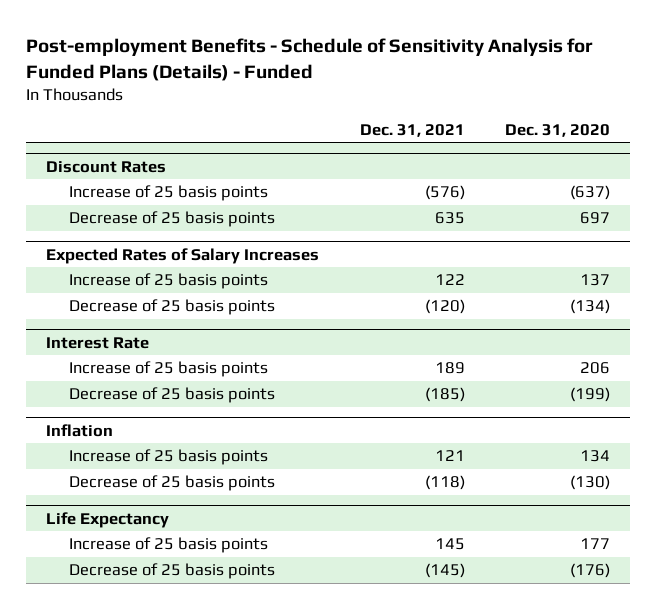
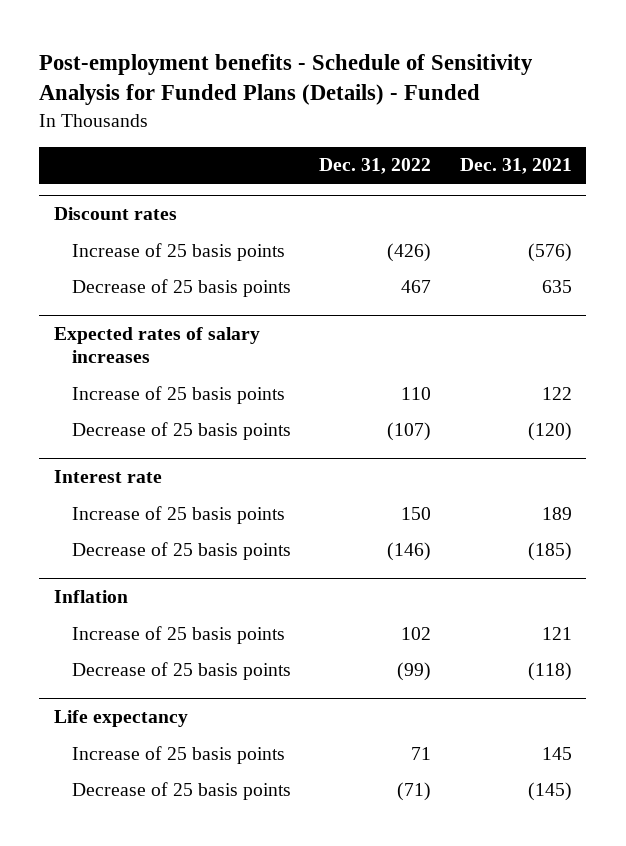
- Post-employment Benefits - Schedule of Sensitivity Analysis for Funded Plans (Details) - Funded
+ Post-employment benefits - Schedule of Sensitivity Analysis for Funded Plans (Details) - Funded
- | Dec. 31, 2021 | Dec. 31, 2020
+ | Dec. 31, 2022 | Dec. 31, 2021
- Discount Rates
+ Discount rates
- Expected Rates of Salary Increases
+ Expected rates of salary increases
- Interest Rate
+ Interest rate
- Life Expectancy
+ Life expectancy

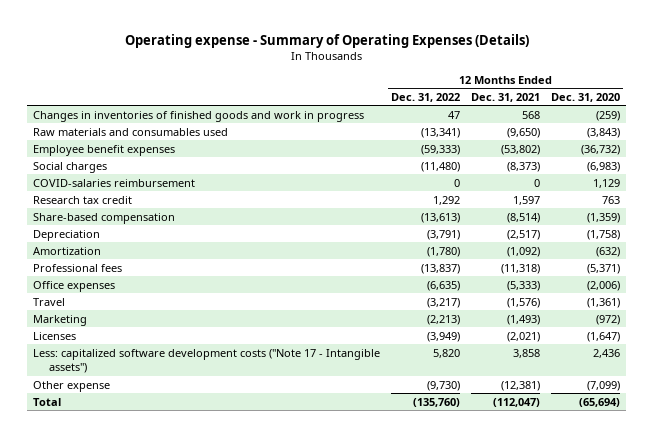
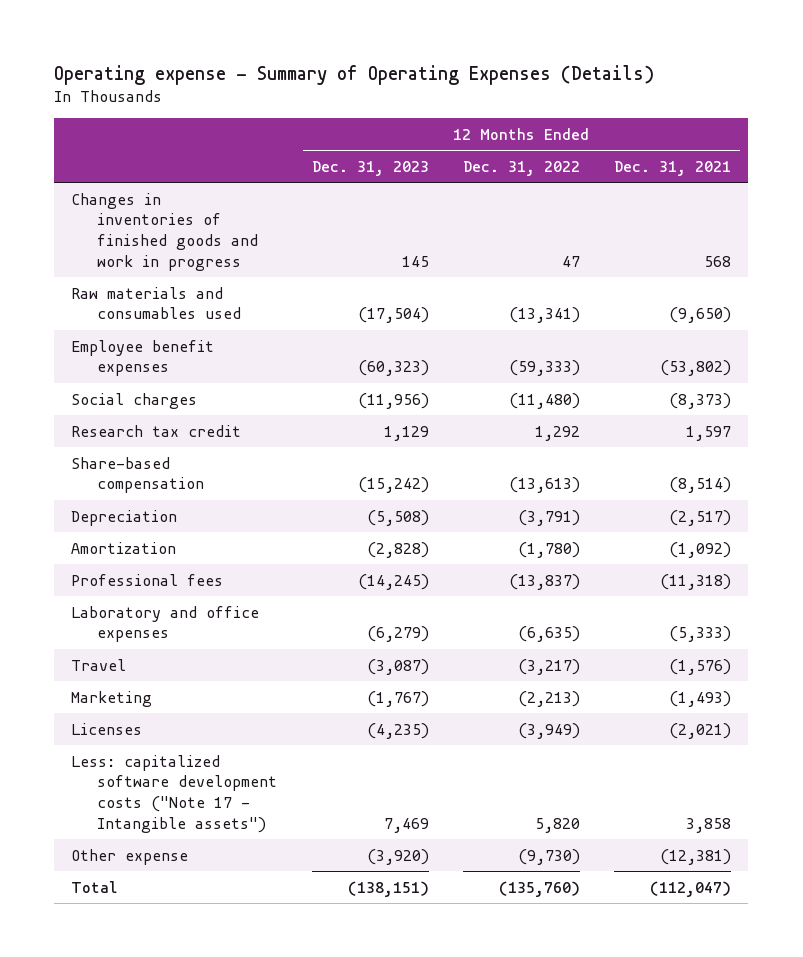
- | 12 Months Ended Dec. 31, 2022 | 12 Months Ended Dec. 31, 2021 | 12 Months Ended Dec. 31, 2020
+ | 12 Months Ended Dec. 31, 2023 | 12 Months Ended Dec. 31, 2022 | 12 Months Ended Dec. 31, 2021
- COVID-salaries reimbursement | 0 | 0 | 1,129
- Office expenses | (6,635) | (5,333) | (2,006)
+ Laboratory and office expenses | (6,279) | (6,635) | (5,333)

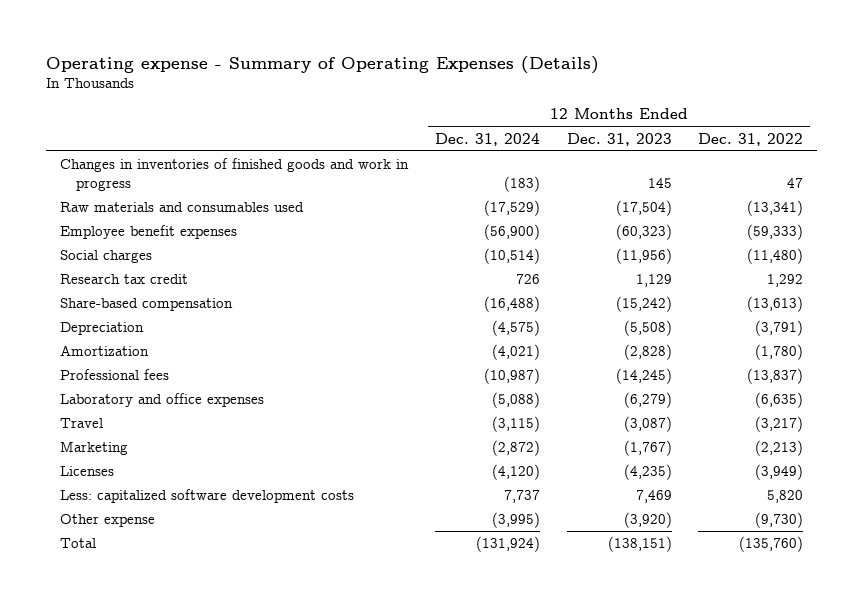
- | 12 Months Ended Dec. 31, 2023 | 12 Months Ended Dec. 31, 2022 | 12 Months Ended Dec. 31, 2021
+ | 12 Months Ended Dec. 31, 2024 | 12 Months Ended Dec. 31, 2023 | 12 Months Ended Dec. 31, 2022
- Less: capitalized software development costs ("Note 17 - Intangible assets") | 7,469 | 5,820 | 3,858
+ Less: capitalized software development costs | 7,737 | 7,469 | 5,820

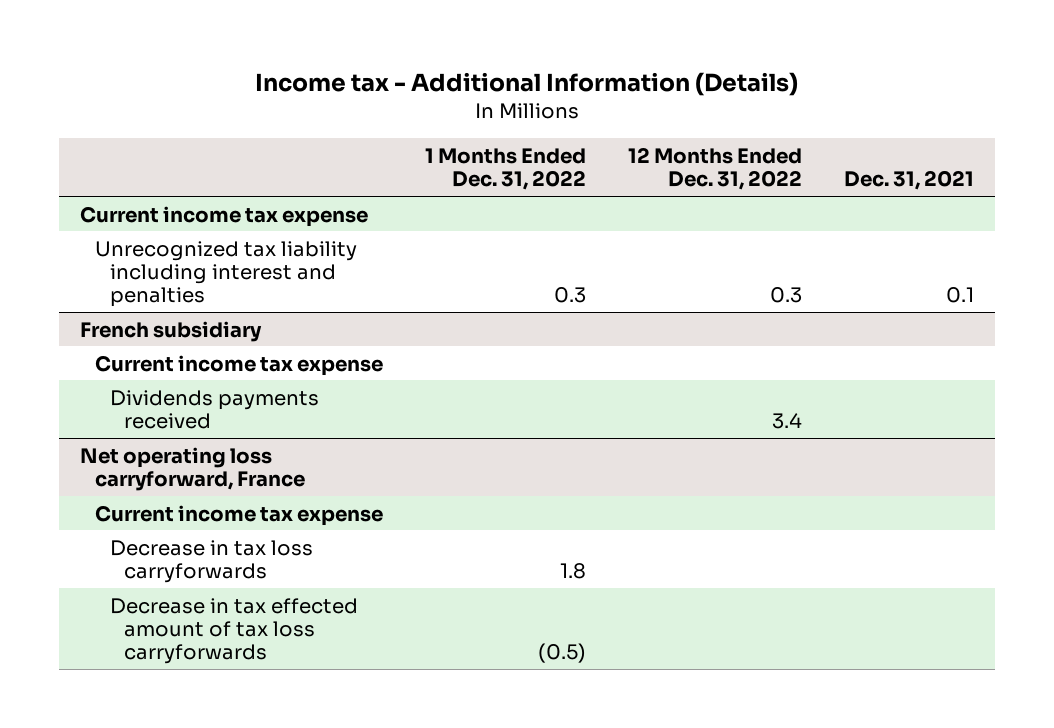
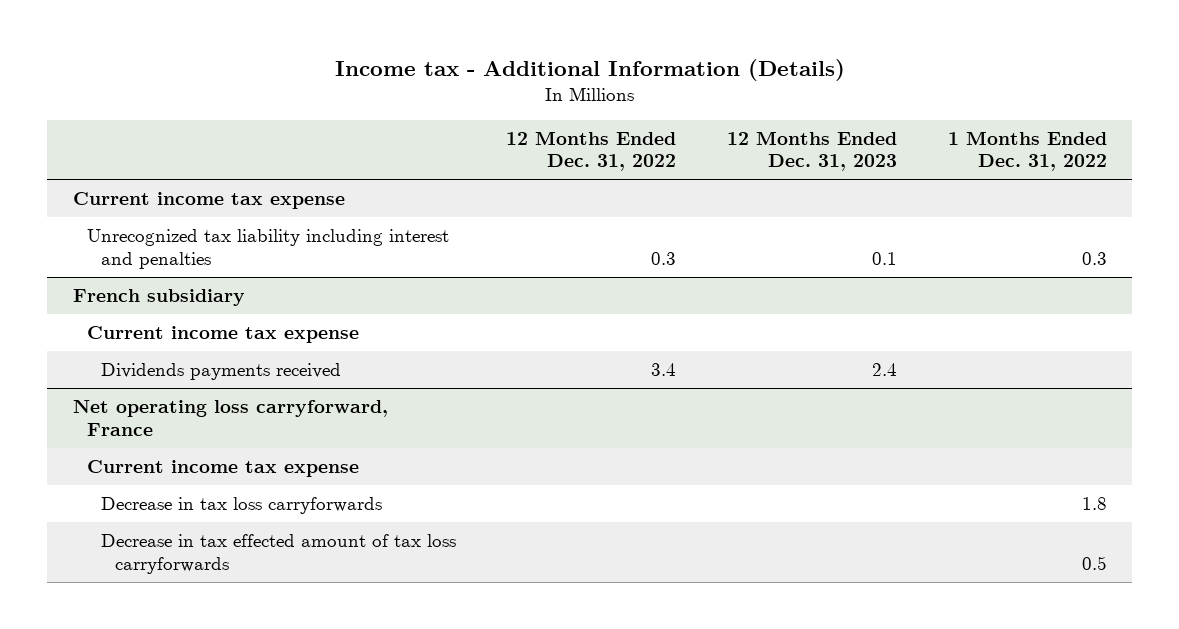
- | 1 Months Ended Dec. 31, 2022 | 12 Months Ended Dec. 31, 2022 | Dec. 31, 2021
+ | 12 Months Ended Dec. 31, 2022 | 12 Months Ended Dec. 31, 2023 | 1 Months Ended Dec. 31, 2022
@ Net operating loss carryforward, France
- Decrease in tax effected amount of tax loss carryforwards | (0.5) | |
+ Decrease in tax effected amount of tax loss carryforwards | | | 0.5

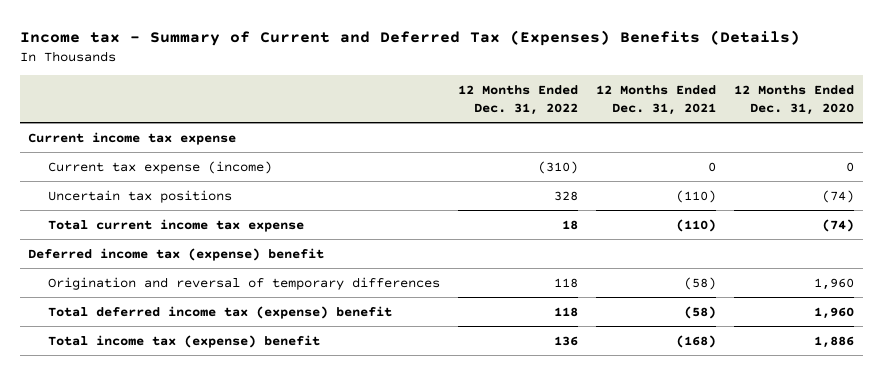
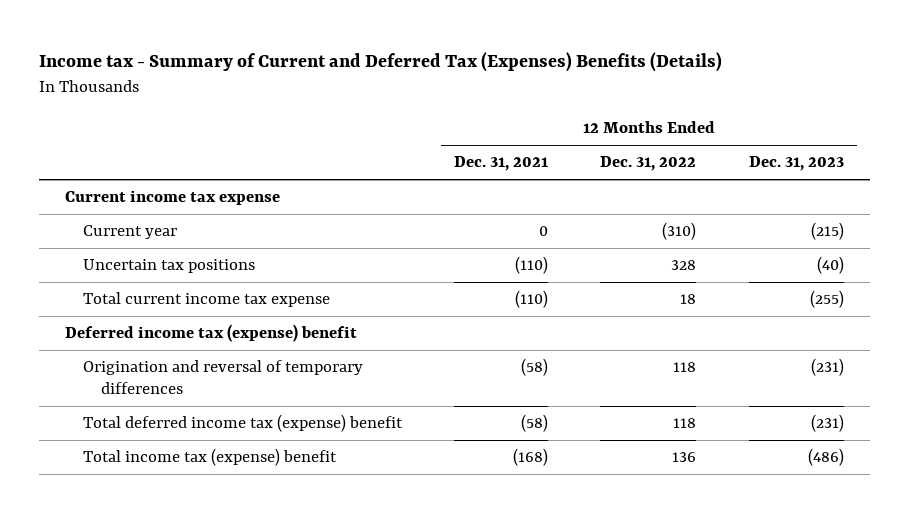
- | 12 Months Ended Dec. 31, 2022 | 12 Months Ended Dec. 31, 2021 | 12 Months Ended Dec. 31, 2020
+ | 12 Months Ended Dec. 31, 2021 | 12 Months Ended Dec. 31, 2022 | 12 Months Ended Dec. 31, 2023
- Current tax expense (income) | (310) | 0 | 0
+ Current year | 0 | (310) | (215)

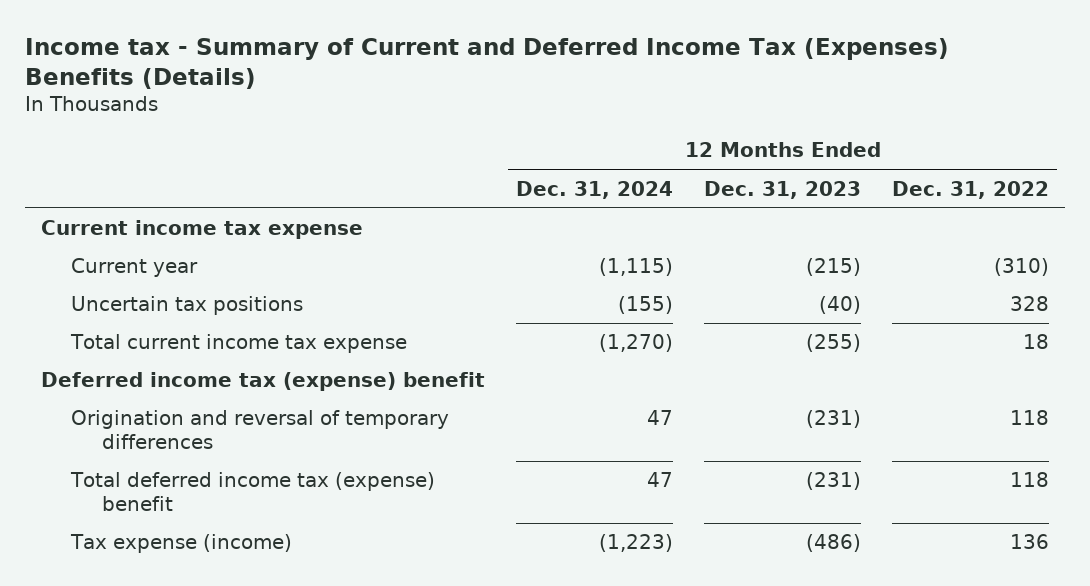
- Income tax - Summary of Current and Deferred Tax (Expenses) Benefits (Details)
+ Income tax - Summary of Current and Deferred Income Tax (Expenses) Benefits (Details)
- | 12 Months Ended Dec. 31, 2021 | 12 Months Ended Dec. 31, 2022 | 12 Months Ended Dec. 31, 2023
+ | 12 Months Ended Dec. 31, 2024 | 12 Months Ended Dec. 31, 2023 | 12 Months Ended Dec. 31, 2022
- Total income tax (expense) benefit | (168) | 136 | (486)
+ Tax expense (income) | (1,223) | (486) | 136

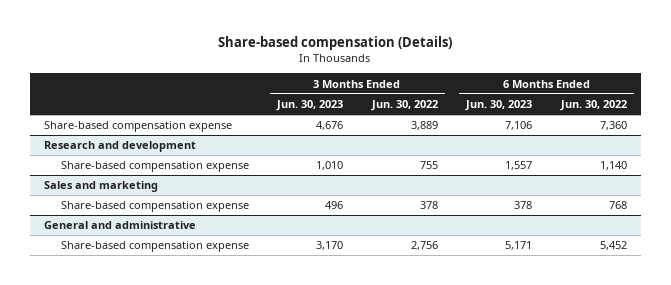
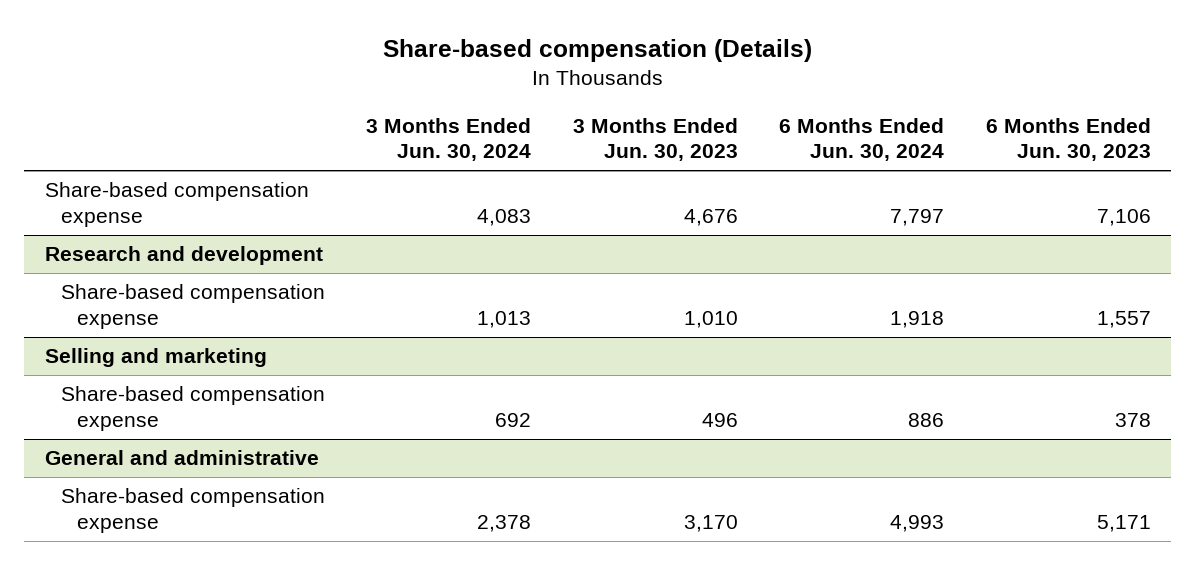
- | 3 Months Ended Jun. 30, 2023 | 3 Months Ended Jun. 30, 2022 | 6 Months Ended Jun. 30, 2023 | 6 Months Ended Jun. 30, 2022
+ | 3 Months Ended Jun. 30, 2024 | 3 Months Ended Jun. 30, 2023 | 6 Months Ended Jun. 30, 2024 | 6 Months Ended Jun. 30, 2023
- Sales and marketing
+ Selling and marketing

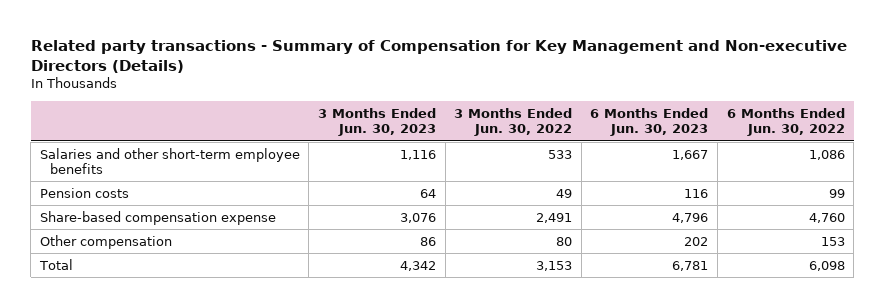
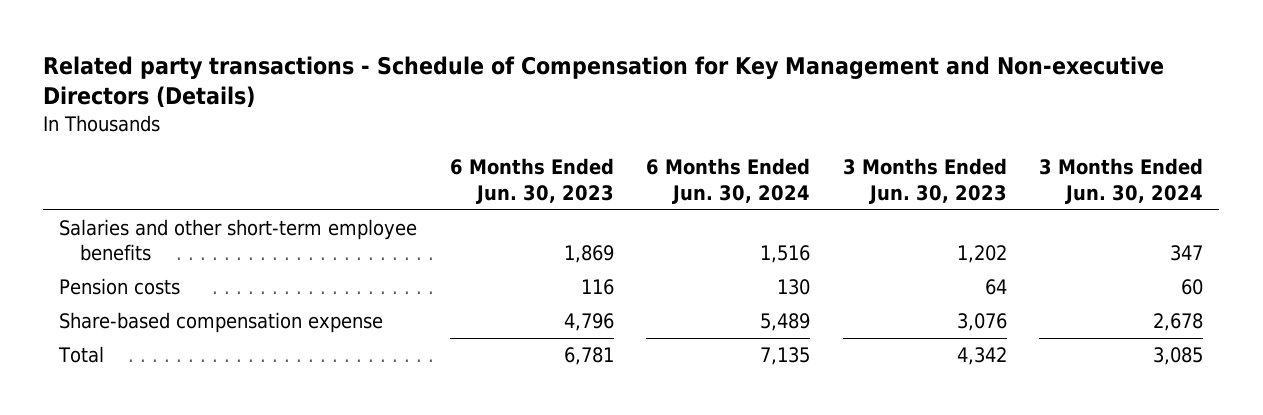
- Related party transactions - Summary of Compensation for Key Management and Non-executive Directors (Details)
+ Related party transactions - Schedule of Compensation for Key Management and Non-executive Directors (Details)
- | 3 Months Ended Jun. 30, 2023 | 3 Months Ended Jun. 30, 2022 | 6 Months Ended Jun. 30, 2023 | 6 Months Ended Jun. 30, 2022
+ | 6 Months Ended Jun. 30, 2023 | 6 Months Ended Jun. 30, 2024 | 3 Months Ended Jun. 30, 2023 | 3 Months Ended Jun. 30, 2024
- Salaries and other short-term employee benefits | 1,116 | 533 | 1,667 | 1,086
+ Salaries and other short-term employee benefits | 1,869 | 1,516 | 1,202 | 347
- Other compensation | 86 | 80 | 202 | 153

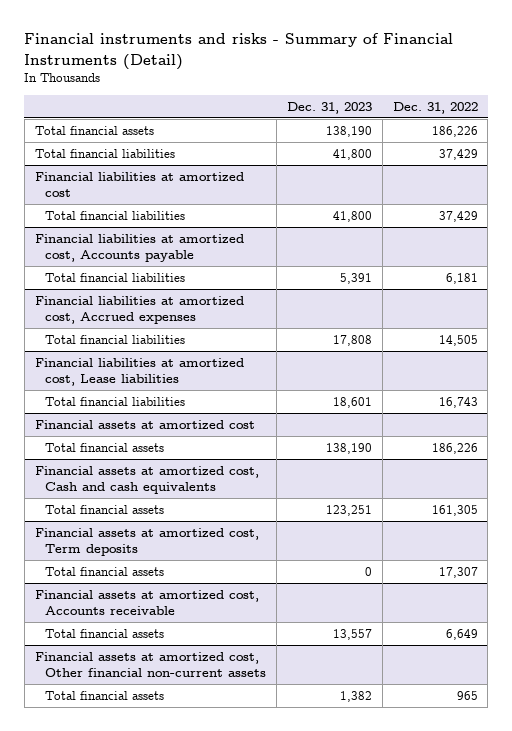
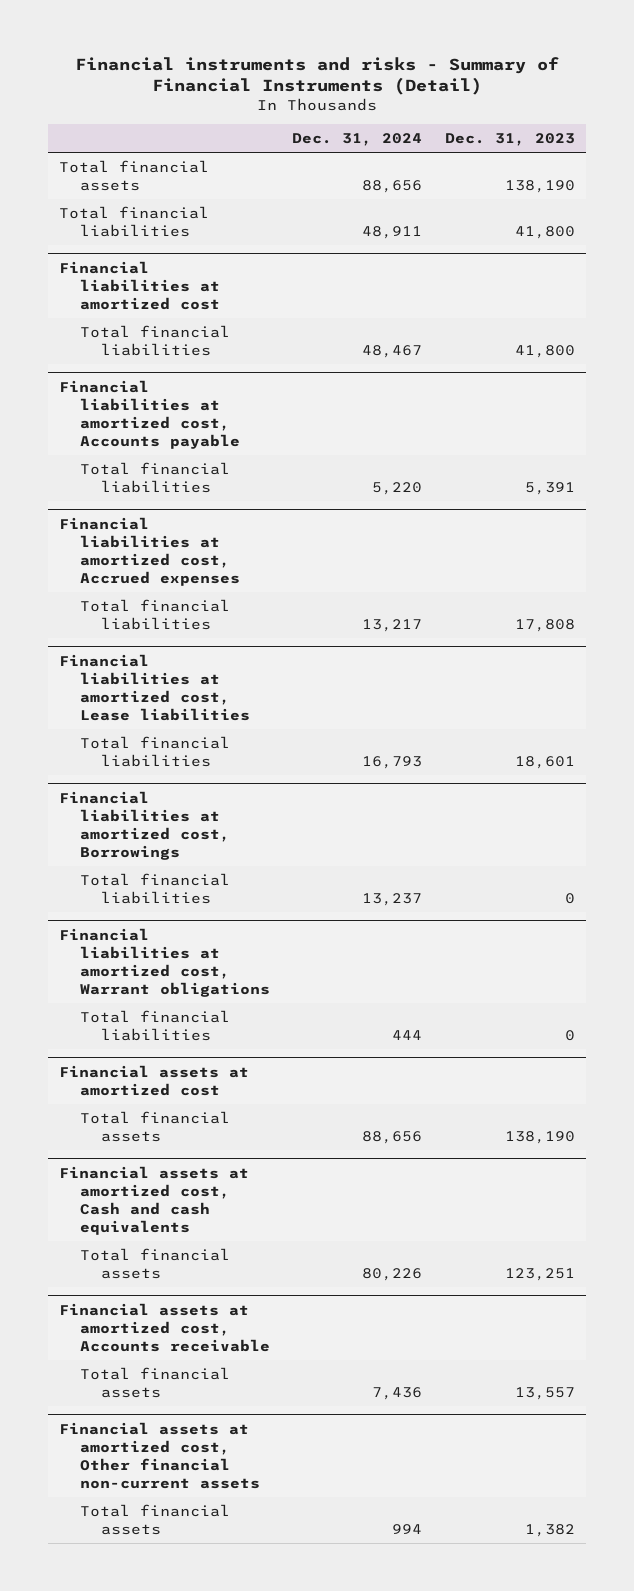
- | Dec. 31, 2023 | Dec. 31, 2022
+ | Dec. 31, 2024 | Dec. 31, 2023
+ Financial liabilities at amortized cost, Borrowings
+ Total financial liabilities | 13,237 | 0
+ Financial liabilities at amortized cost, Warrant obligations
+ Total financial liabilities | 444 | 0
- Financial assets at amortized cost, Term deposits
- Total financial assets | 0 | 17,307

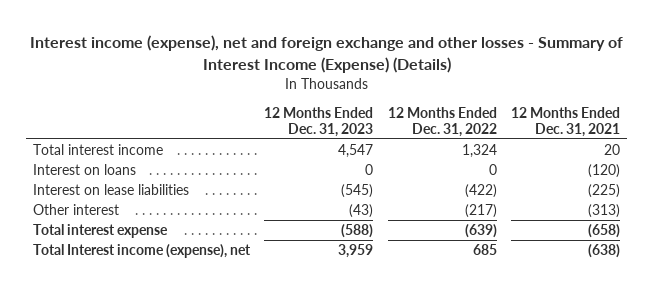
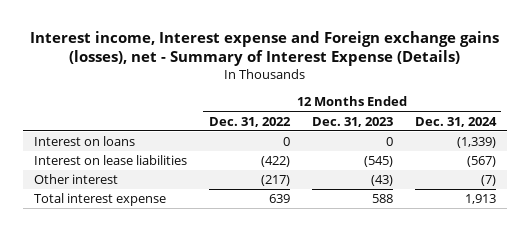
- Interest income (expense), net and foreign exchange and other losses - Summary of Interest Income (Expense) (Details)
+ Interest income, Interest expense and Foreign exchange gains (losses), net - Summary of Interest Expense (Details)
- | 12 Months Ended Dec. 31, 2023 | 12 Months Ended Dec. 31, 2022 | 12 Months Ended Dec. 31, 2021
+ | 12 Months Ended Dec. 31, 2022 | 12 Months Ended Dec. 31, 2023 | 12 Months Ended Dec. 31, 2024
- Total interest income | 4,547 | 1,324 | 20
- Total interest expense | (588) | (639) | (658)
- Total Interest income (expense), net | 3,959 | 685 | (638)
+ Total interest expense | 639 | 588 | 1,913

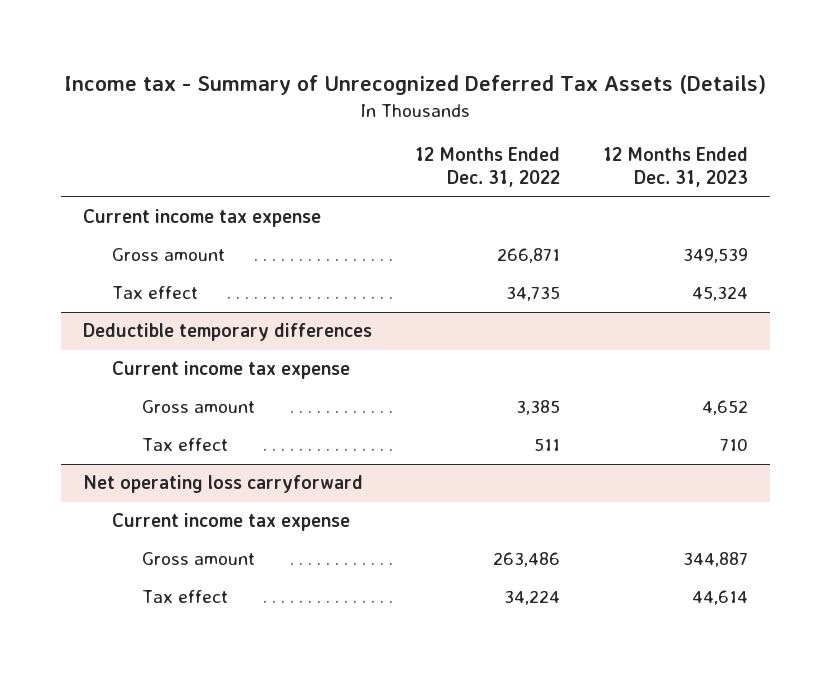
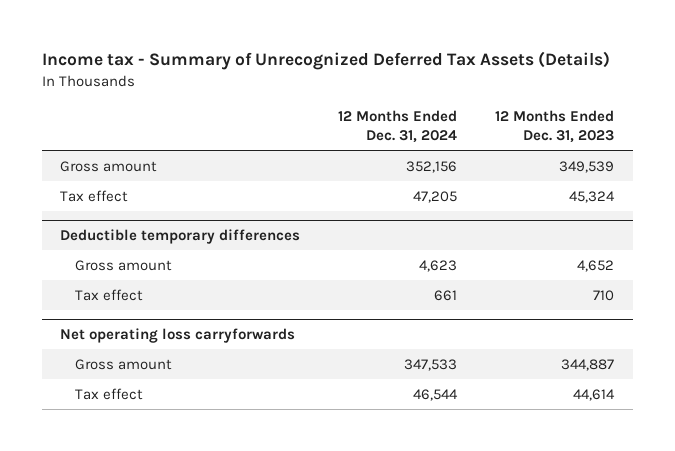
- | 12 Months Ended Dec. 31, 2022 | 12 Months Ended Dec. 31, 2023
+ | 12 Months Ended Dec. 31, 2024 | 12 Months Ended Dec. 31, 2023
- Current income tax expense
@ Deductible temporary differences
- Current income tax expense
- Net operating loss carryforward
- Current income tax expense
+ Net operating loss carryforwards

